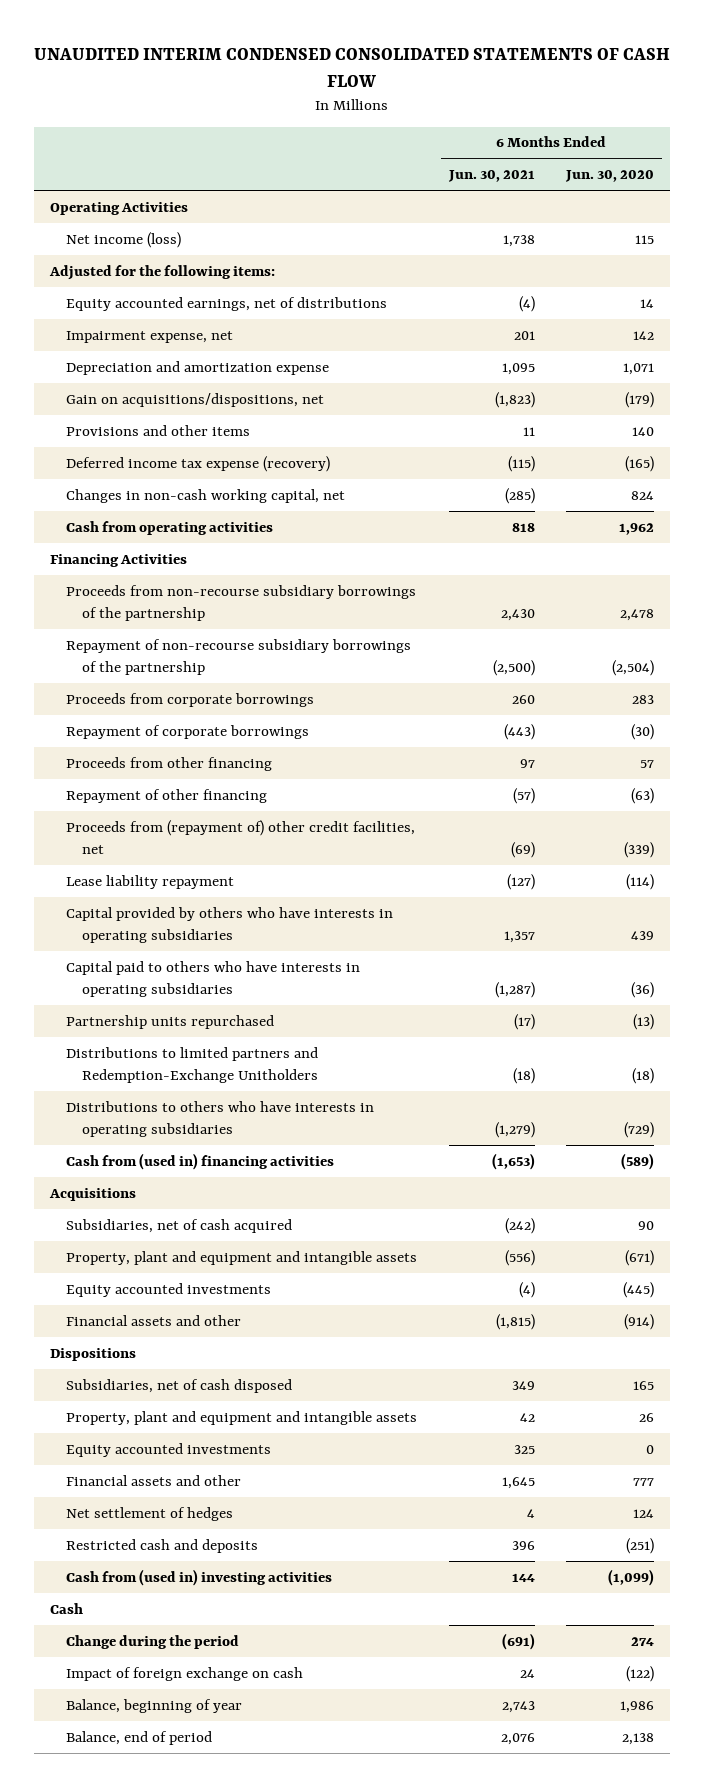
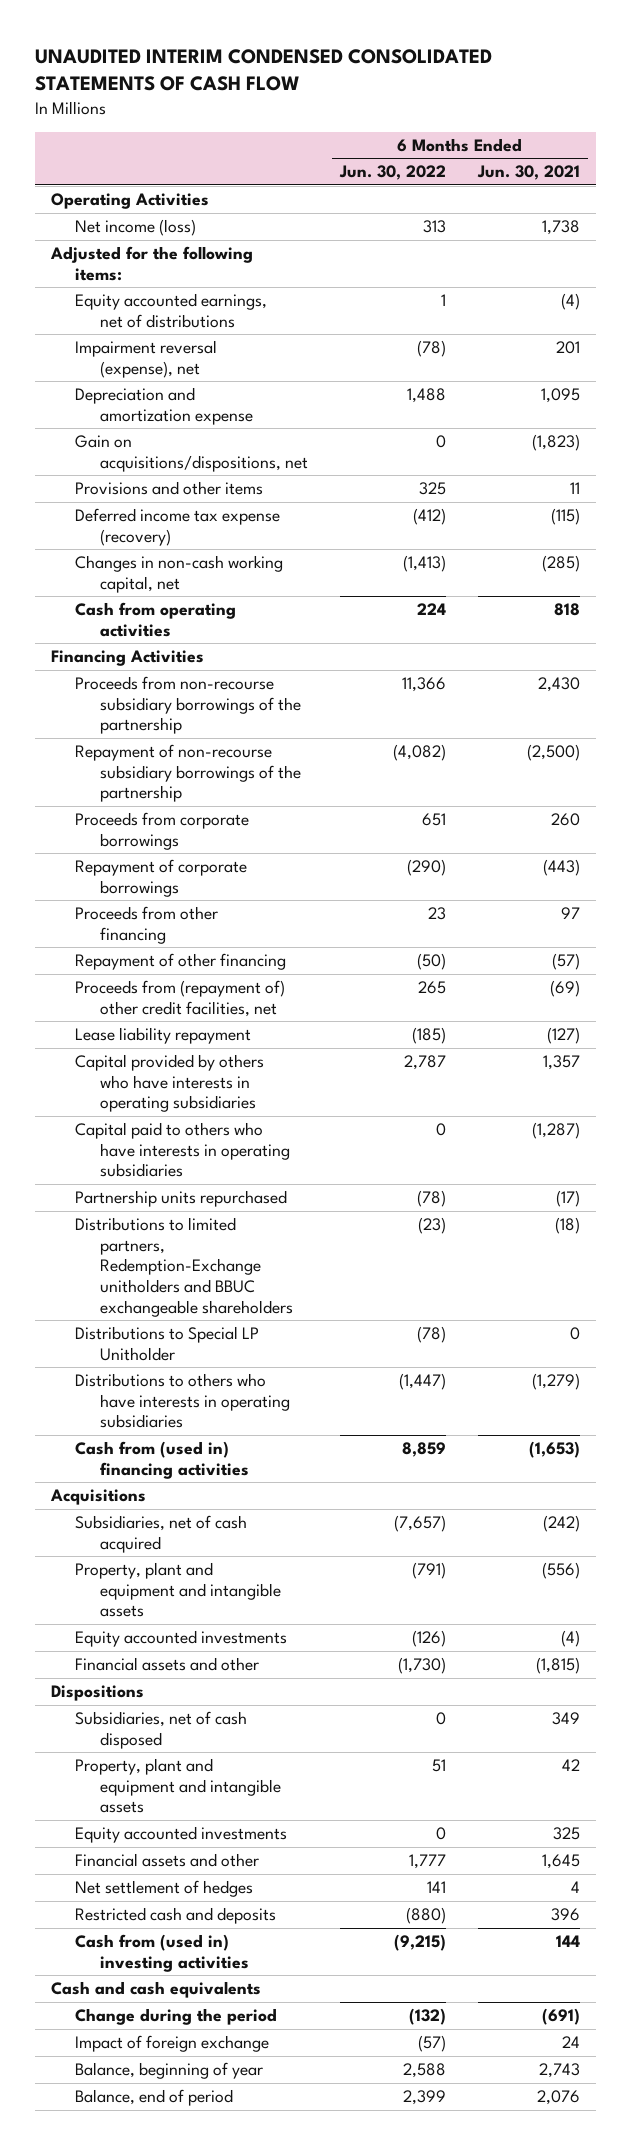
- | 6 Months Ended Jun. 30, 2021 | 6 Months Ended Jun. 30, 2020
+ | 6 Months Ended Jun. 30, 2022 | 6 Months Ended Jun. 30, 2021
- Impairment expense, net | 201 | 142
+ Impairment reversal (expense), net | (78) | 201
- Distributions to limited partners and Redemption-Exchange Unitholders | (18) | (18)
+ Distributions to limited partners, Redemption-Exchange unitholders and BBUC exchangeable shareholders | (23) | (18)
+ Distributions to Special LP Unitholder | (78) | 0
- Cash
+ Cash and cash equivalents
- Impact of foreign exchange on cash | 24 | (122)
+ Impact of foreign exchange | (57) | 24

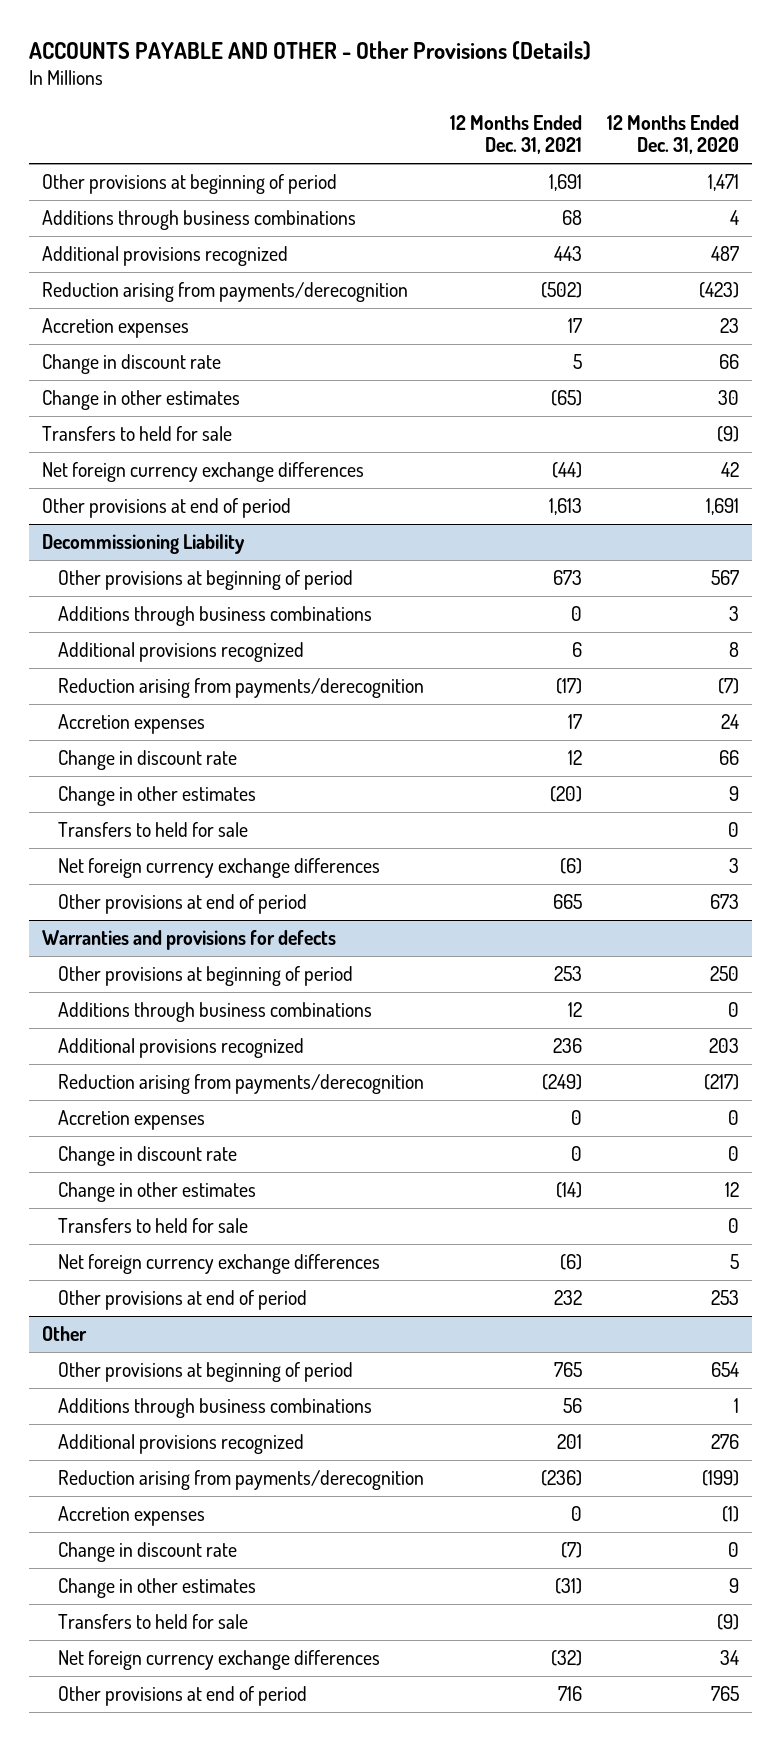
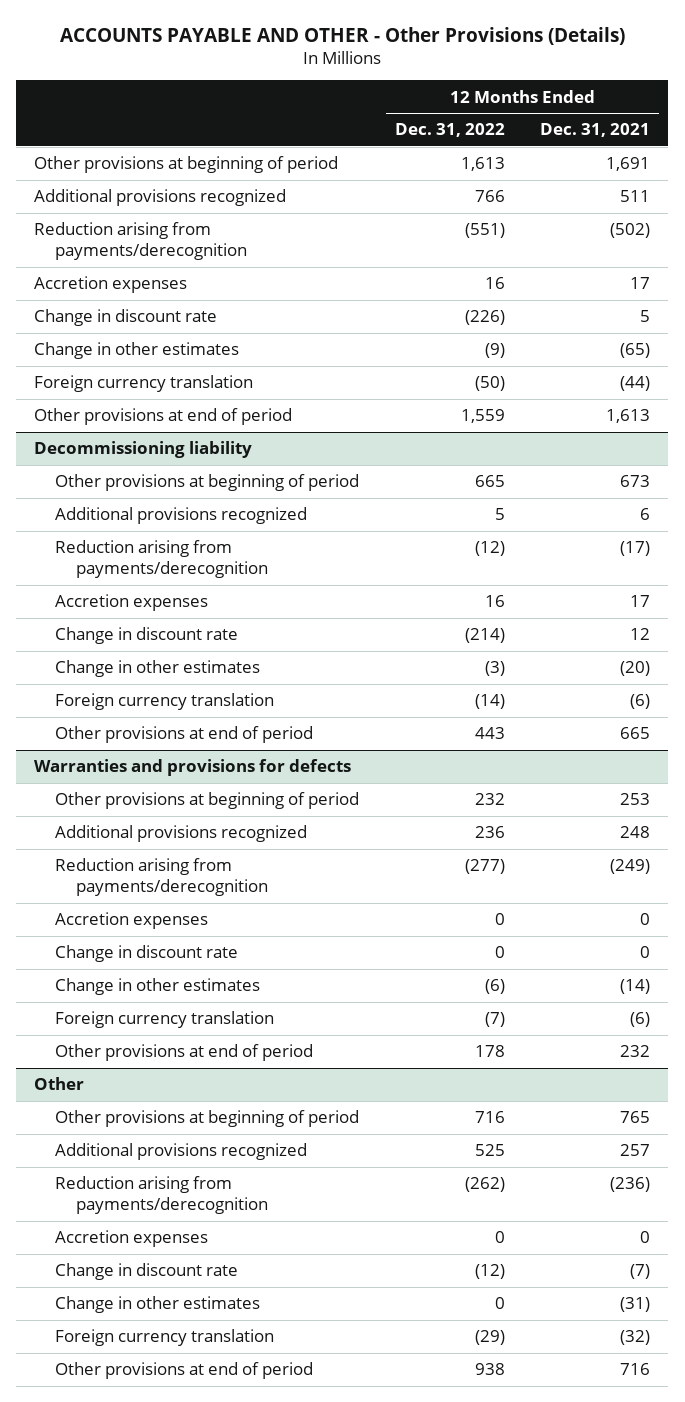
- | 12 Months Ended Dec. 31, 2021 | 12 Months Ended Dec. 31, 2020
+ | 12 Months Ended Dec. 31, 2022 | 12 Months Ended Dec. 31, 2021
- Additions through business combinations | 68 | 4
- Additional provisions recognized | 443 | 487
+ Additional provisions recognized | 766 | 511
- Transfers to held for sale | | (9)
- Net foreign currency exchange differences | (44) | 42
+ Foreign currency translation | (50) | (44)
- Decommissioning Liability
+ Decommissioning liability
- Additions through business combinations | 0 | 3
- Transfers to held for sale | | 0
- Net foreign currency exchange differences | (6) | 3
+ Foreign currency translation | (14) | (6)
@ Warranties and provisions for defects
- Additions through business combinations | 12 | 0
- Additional provisions recognized | 236 | 203
+ Additional provisions recognized | 236 | 248
- Transfers to held for sale | | 0
- Net foreign currency exchange differences | (6) | 5
+ Foreign currency translation | (7) | (6)
@ Other
- Additions through business combinations | 56 | 1
- Additional provisions recognized | 201 | 276
+ Additional provisions recognized | 525 | 257
- Transfers to held for sale | | (9)
- Net foreign currency exchange differences | (32) | 34
+ Foreign currency translation | (29) | (32)

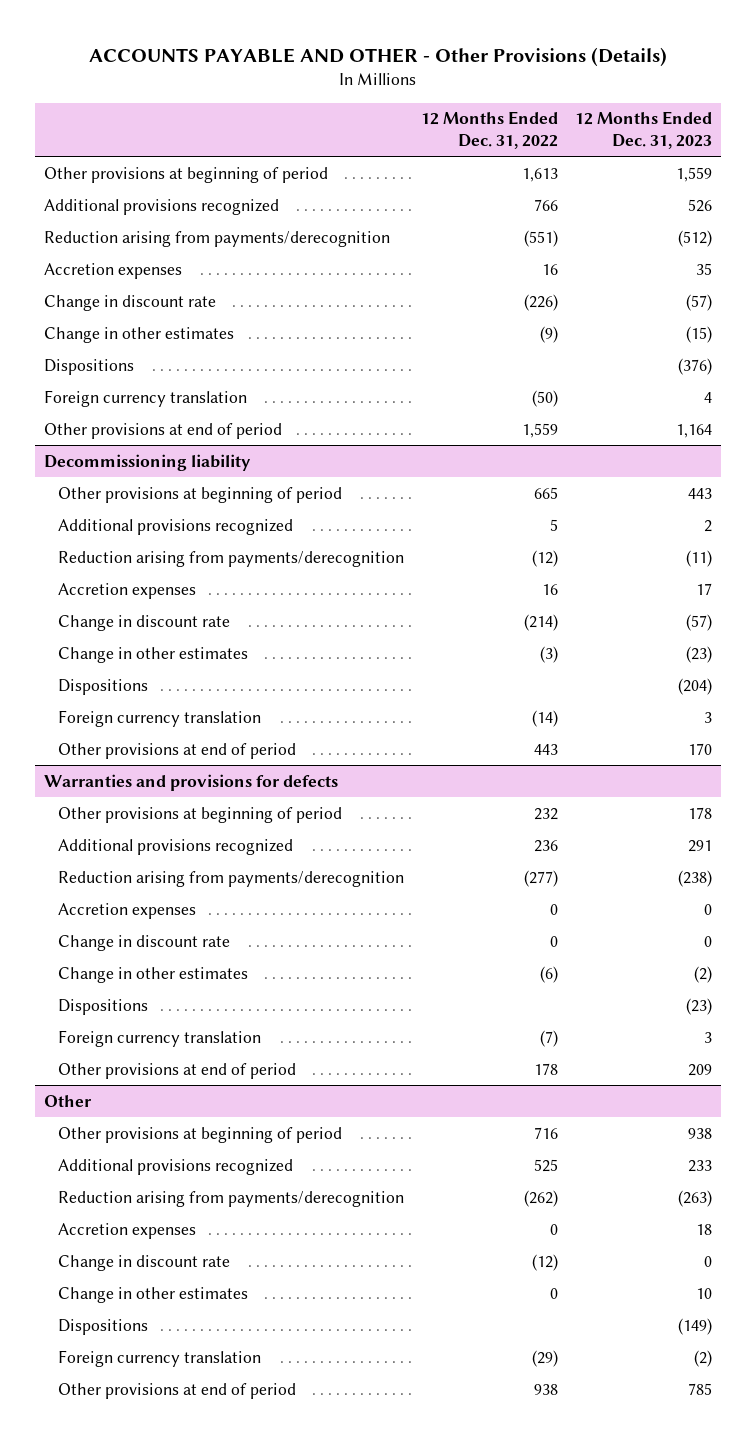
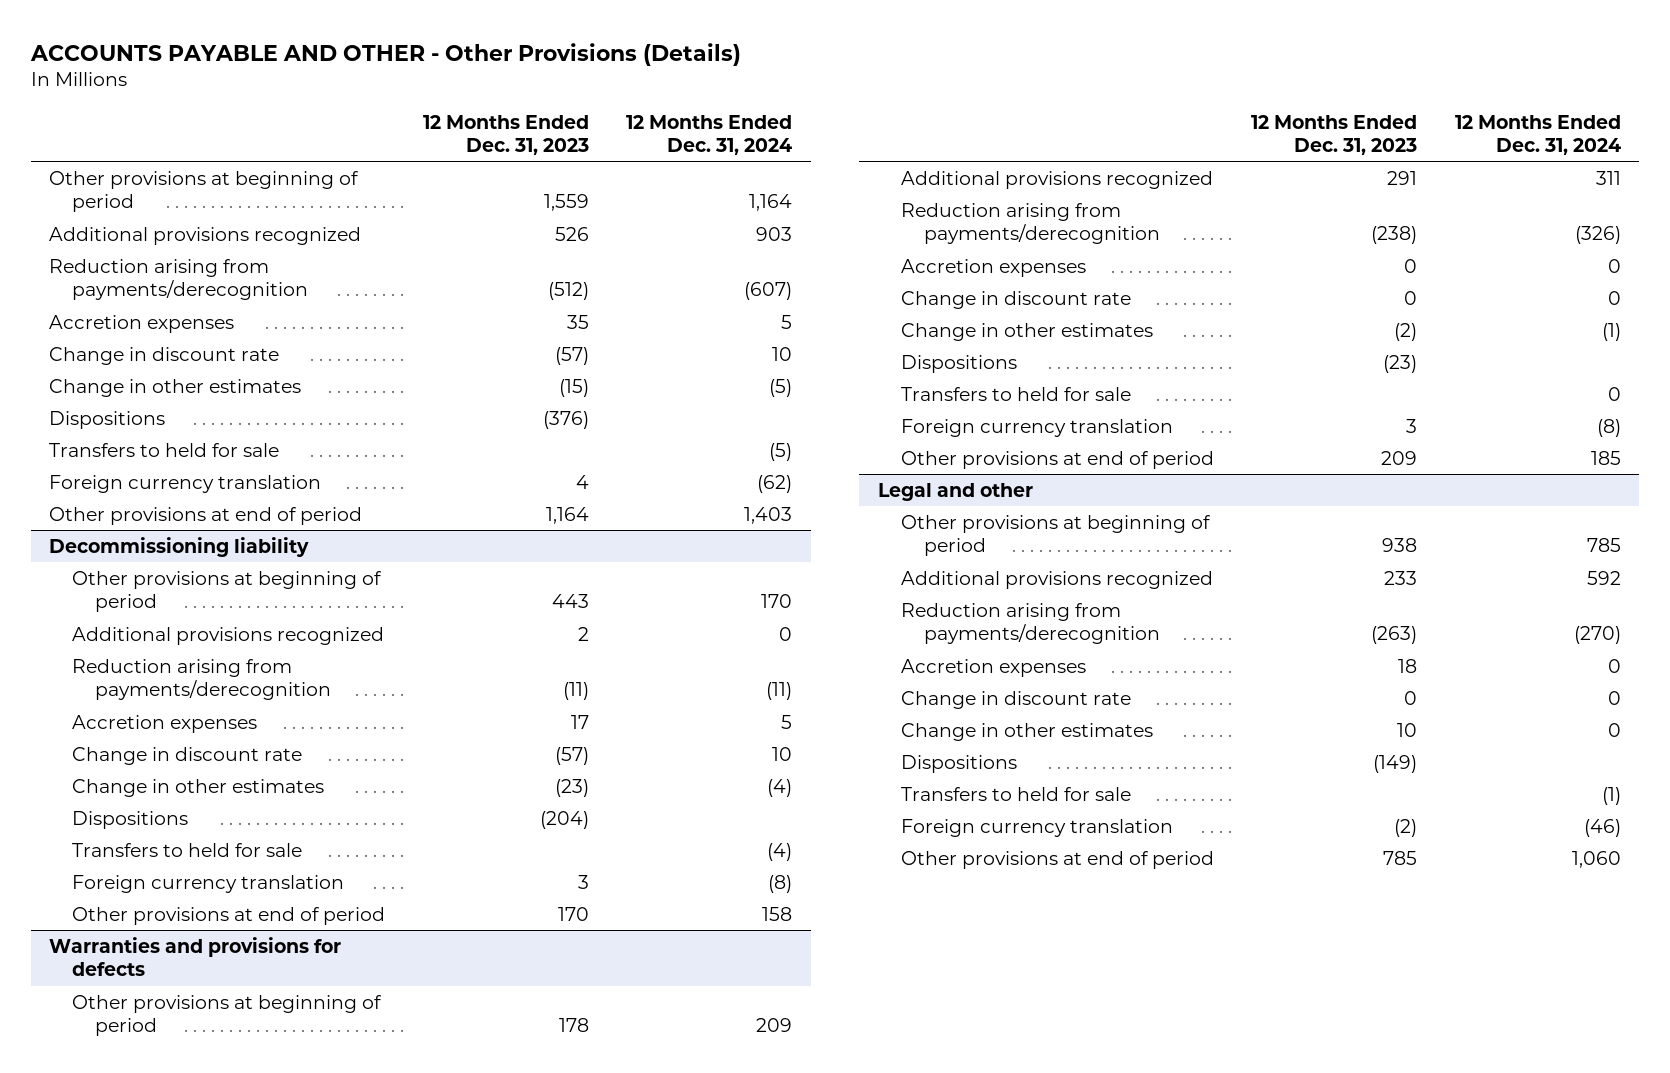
- | 12 Months Ended Dec. 31, 2022 | 12 Months Ended Dec. 31, 2023
+ | 12 Months Ended Dec. 31, 2023 | 12 Months Ended Dec. 31, 2024
+ Transfers to held for sale | | (5)
@ Decommissioning liability
+ Transfers to held for sale | | (4)
@ Warranties and provisions for defects
+ Transfers to held for sale | | 0
- Other
+ Legal and other
+ Transfers to held for sale | | (1)

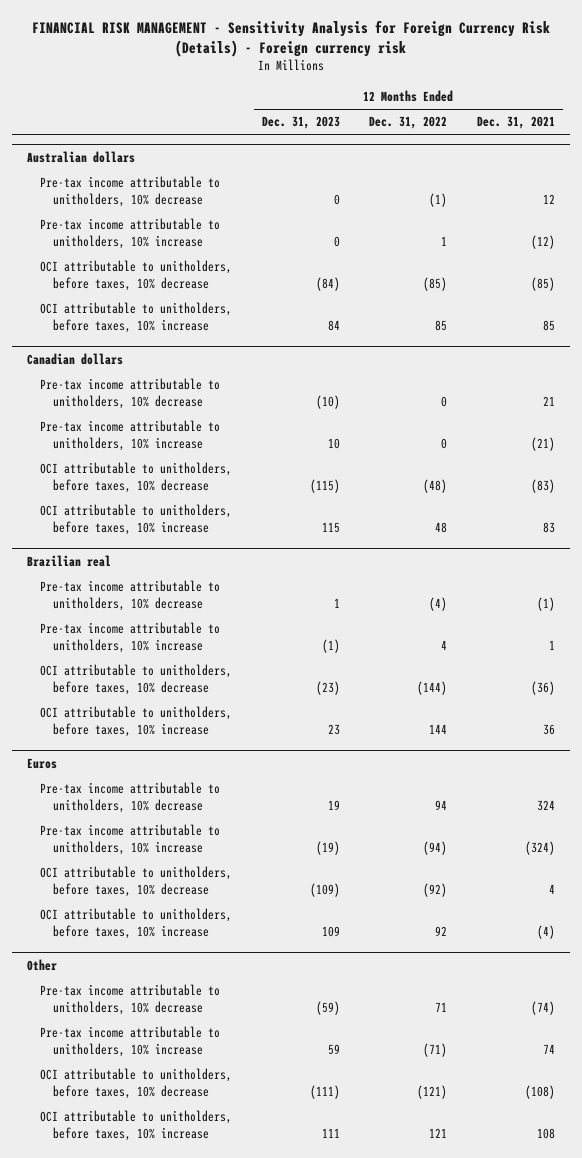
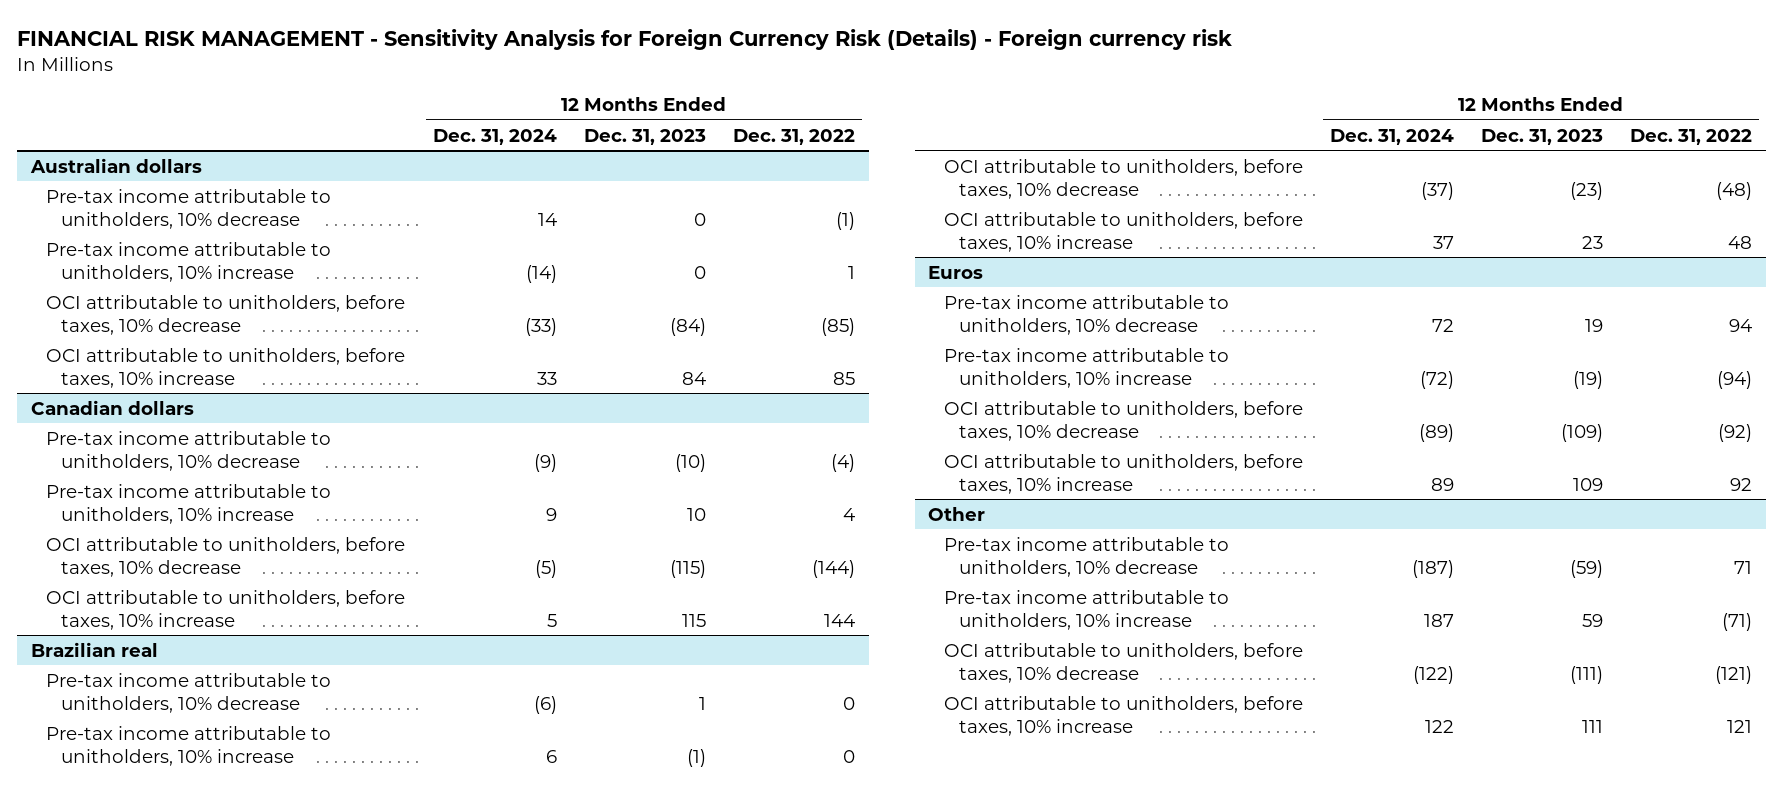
- | 12 Months Ended Dec. 31, 2023 | 12 Months Ended Dec. 31, 2022 | 12 Months Ended Dec. 31, 2021
+ | 12 Months Ended Dec. 31, 2024 | 12 Months Ended Dec. 31, 2023 | 12 Months Ended Dec. 31, 2022
@ Canadian dollars
- Pre-tax income attributable to unitholders, 10% decrease | (10) | 0 | 21
- Pre-tax income attributable to unitholders, 10% increase | 10 | 0 | (21)
- OCI attributable to unitholders, before taxes, 10% decrease | (115) | (48) | (83)
- OCI attributable to unitholders, before taxes, 10% increase | 115 | 48 | 83
+ Pre-tax income attributable to unitholders, 10% decrease | (9) | (10) | (4)
+ Pre-tax income attributable to unitholders, 10% increase | 9 | 10 | 4
+ OCI attributable to unitholders, before taxes, 10% decrease | (5) | (115) | (144)
+ OCI attributable to unitholders, before taxes, 10% increase | 5 | 115 | 144
@ Brazilian real
- Pre-tax income attributable to unitholders, 10% decrease | 1 | (4) | (1)
- Pre-tax income attributable to unitholders, 10% increase | (1) | 4 | 1
- OCI attributable to unitholders, before taxes, 10% decrease | (23) | (144) | (36)
- OCI attributable to unitholders, before taxes, 10% increase | 23 | 144 | 36
+ Pre-tax income attributable to unitholders, 10% decrease | (6) | 1 | 0
+ Pre-tax income attributable to unitholders, 10% increase | 6 | (1) | 0
+ OCI attributable to unitholders, before taxes, 10% decrease | (37) | (23) | (48)
+ OCI attributable to unitholders, before taxes, 10% increase | 37 | 23 | 48

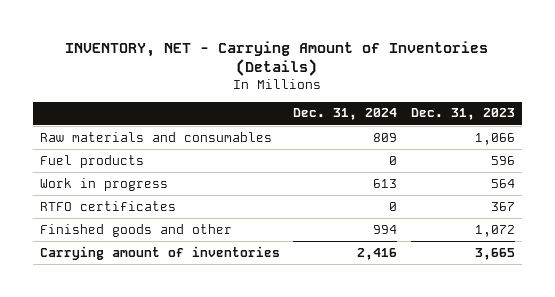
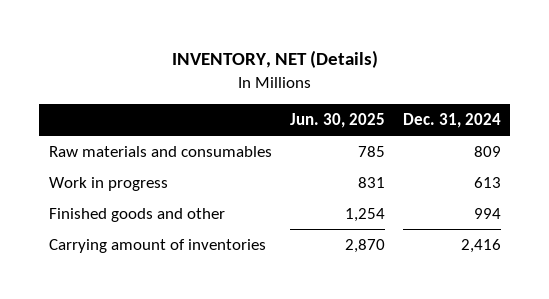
- INVENTORY, NET - Carrying Amount of Inventories (Details)
+ INVENTORY, NET (Details)
- | Dec. 31, 2024 | Dec. 31, 2023
+ | Jun. 30, 2025 | Dec. 31, 2024
- Fuel products | 0 | 596
- RTFO certificates | 0 | 367

